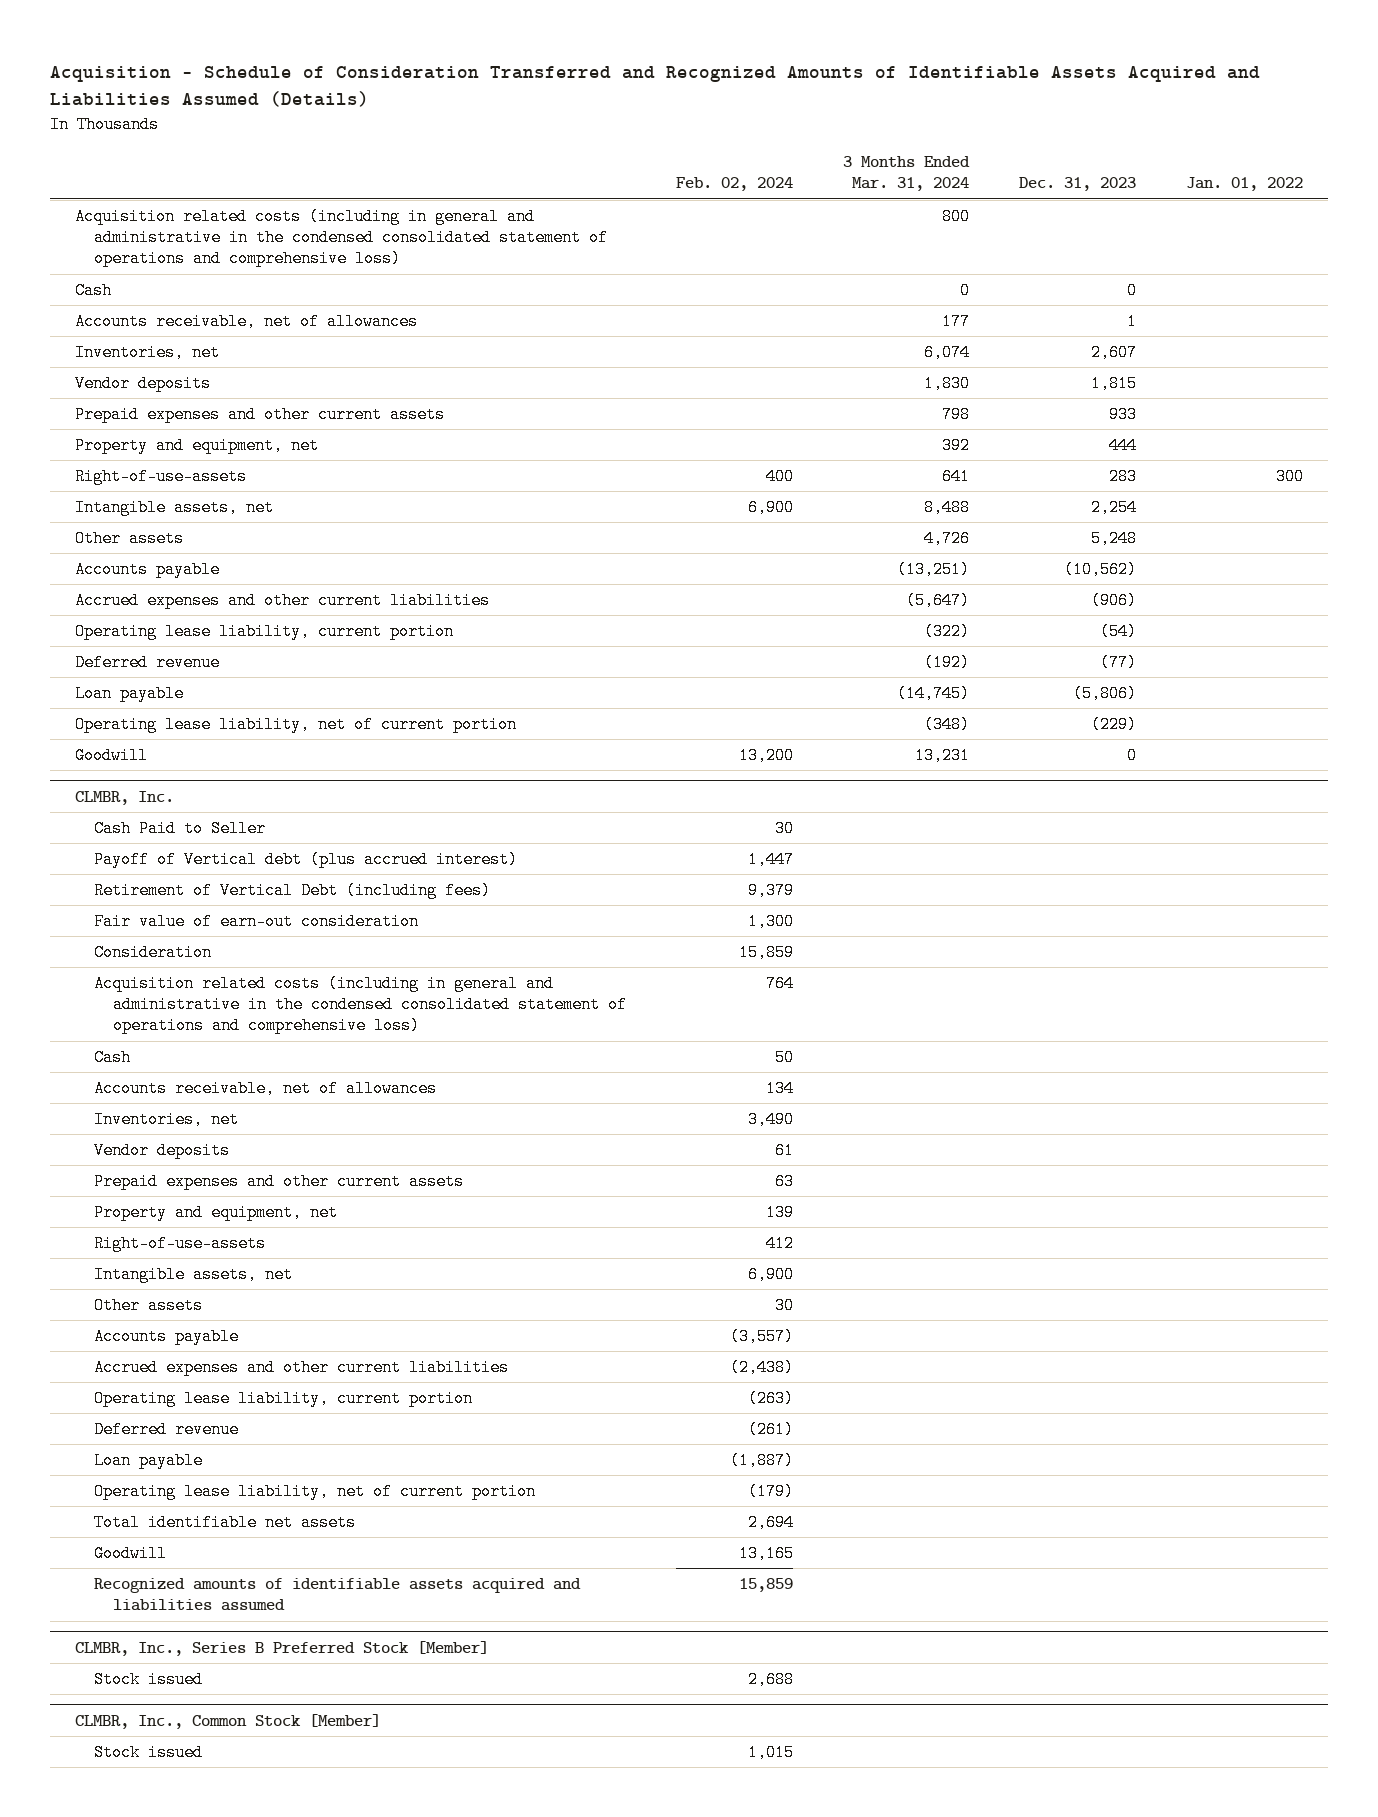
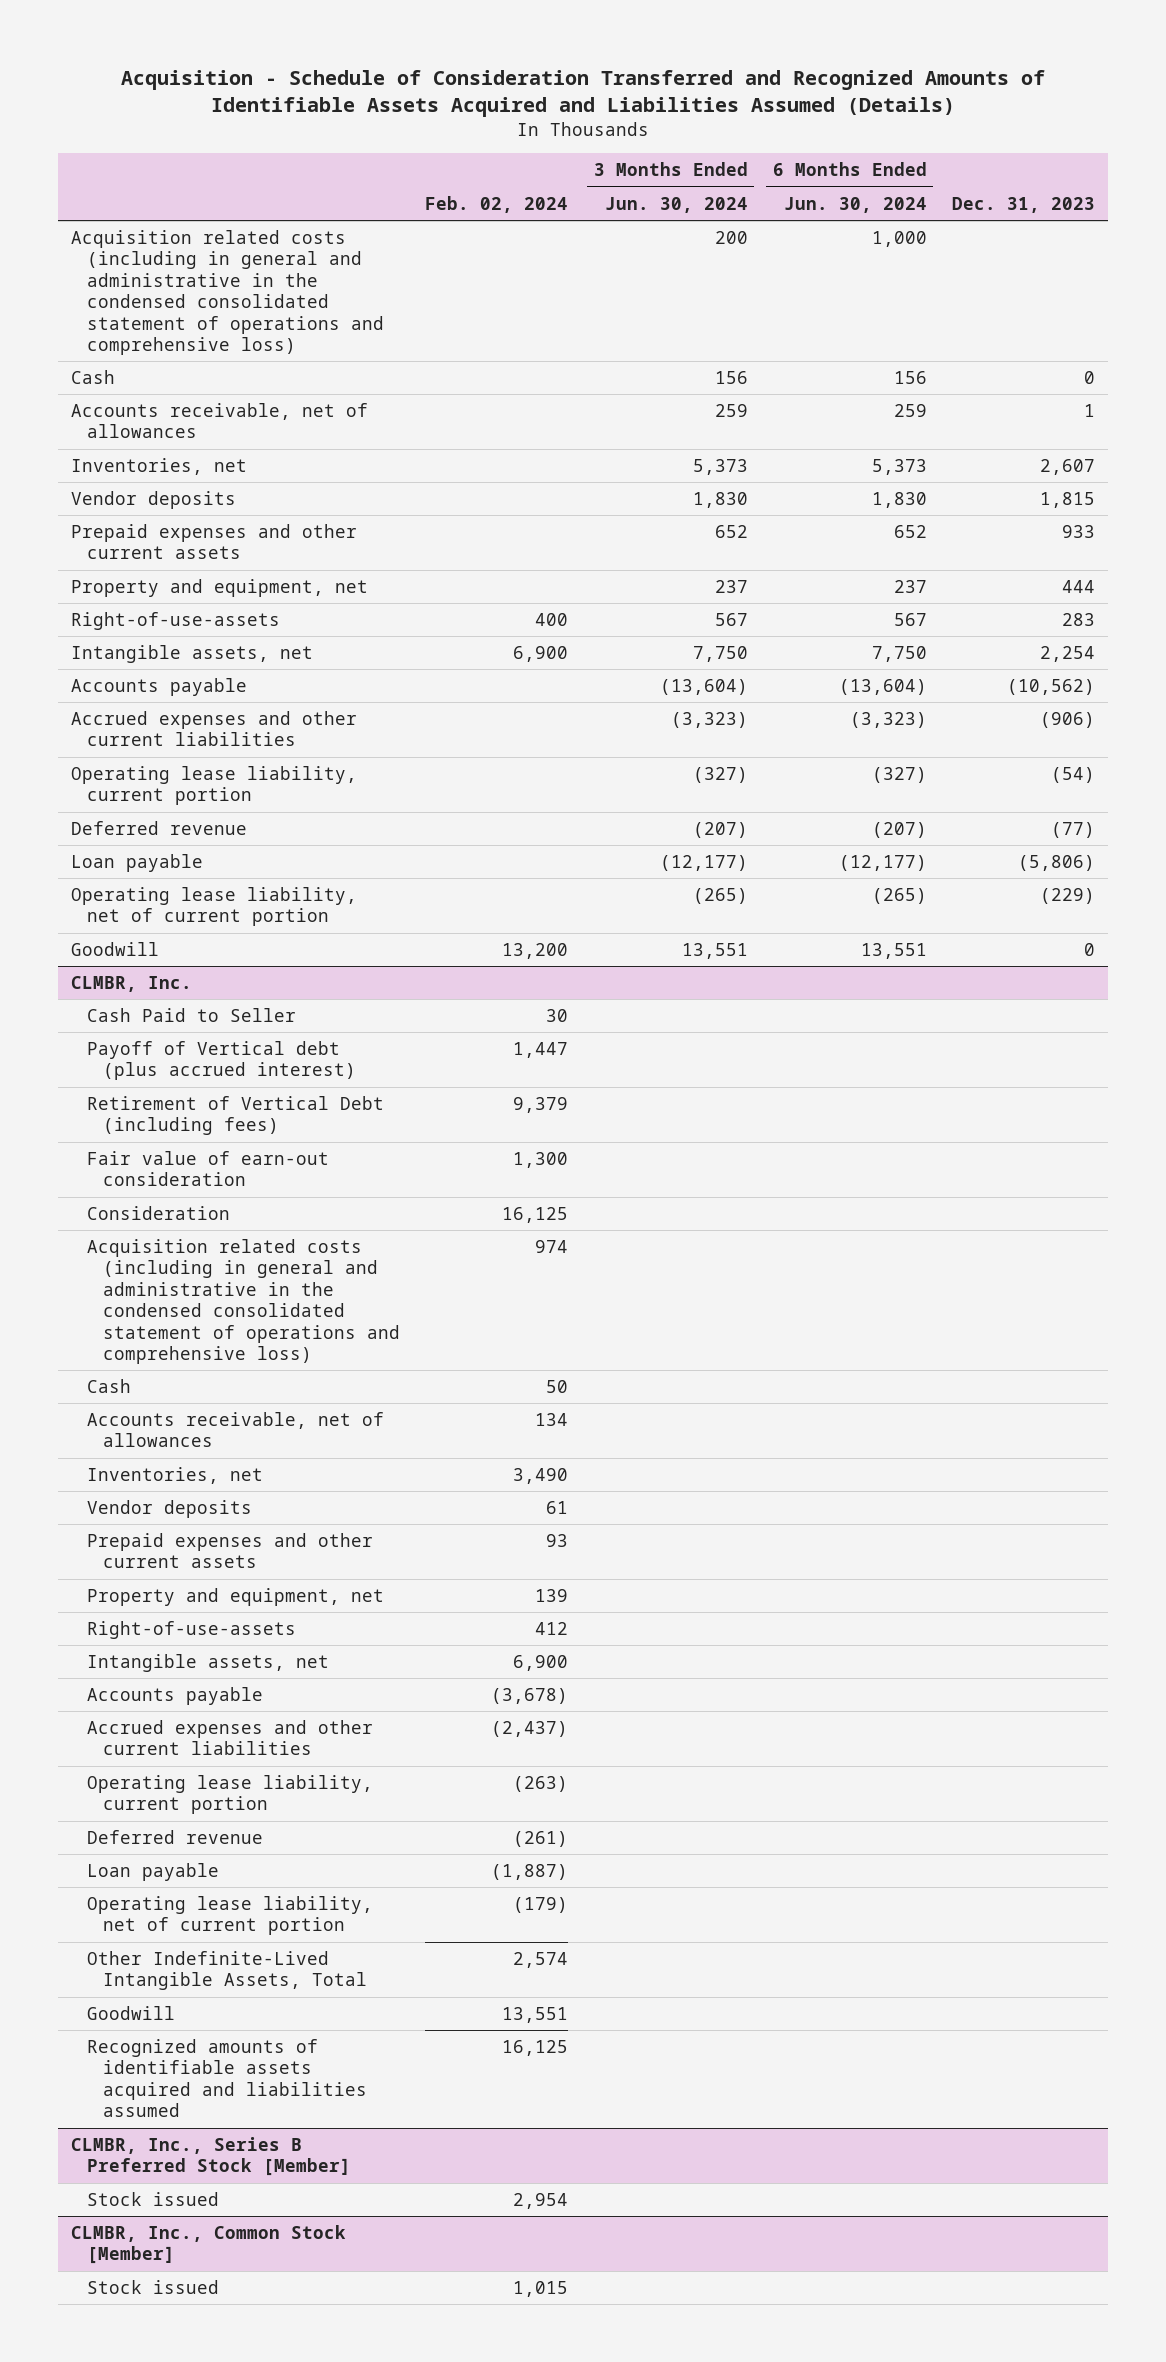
- | Feb. 02, 2024 | 3 Months Ended Mar. 31, 2024 | Dec. 31, 2023 | Jan. 01, 2022
+ | Feb. 02, 2024 | 3 Months Ended Jun. 30, 2024 | 6 Months Ended Jun. 30, 2024 | Dec. 31, 2023
- Other assets | | 4,726 | 5,248 |
@ CLMBR, Inc.
- Consideration | 15,859 | | |
- Acquisition related costs (including in general and administrative in the condensed consolidated statement of operations and comprehensive loss) | 764 | | |
+ Consideration | 16,125 | | |
+ Acquisition related costs (including in general and administrative in the condensed consolidated statement of operations and comprehensive loss) | 974 | | |
- Prepaid expenses and other current assets | 63 | | |
+ Prepaid expenses and other current assets | 93 | | |
- Other assets | 30 | | |
- Accounts payable | (3,557) | | |
- Accrued expenses and other current liabilities | (2,438) | | |
+ Accounts payable | (3,678) | | |
+ Accrued expenses and other current liabilities | (2,437) | | |
- Total identifiable net assets | 2,694 | | |
- Goodwill | 13,165 | | |
- Recognized amounts of identifiable assets acquired and liabilities assumed | 15,859 | | |
+ Other Indefinite-Lived Intangible Assets, Total | 2,574 | | |
+ Goodwill | 13,551 | | |
+ Recognized amounts of identifiable assets acquired and liabilities assumed | 16,125 | | |
@ CLMBR, Inc., Series B Preferred Stock [Member]
- Stock issued | 2,688 | | |
+ Stock issued | 2,954 | | |

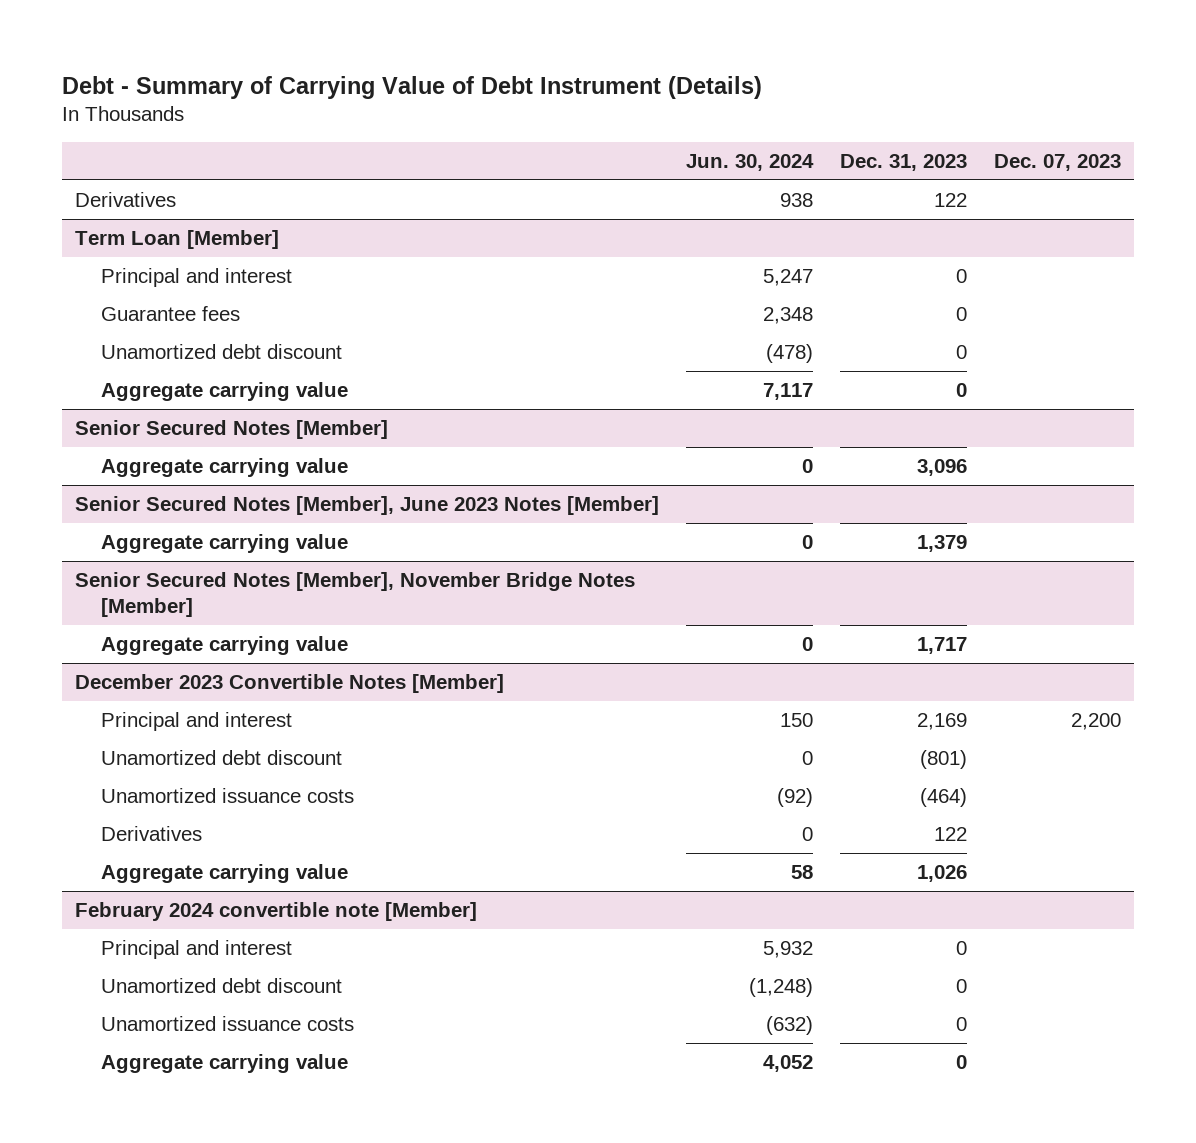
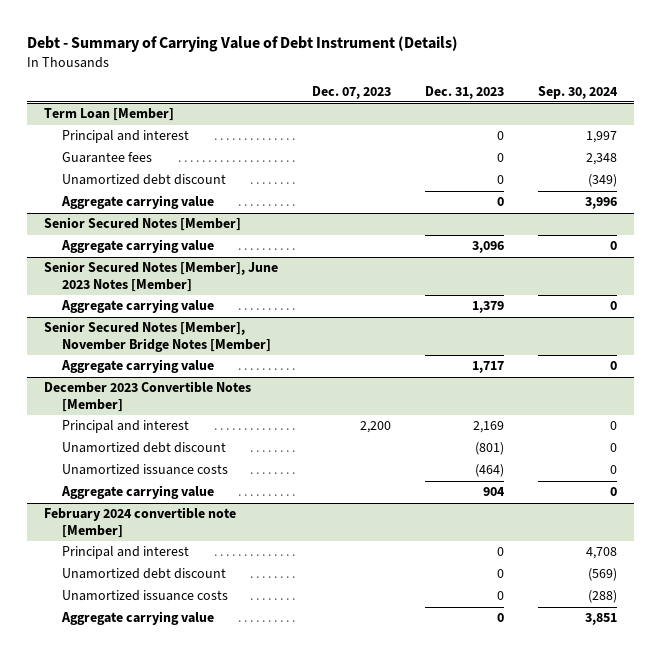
- | Jun. 30, 2024 | Dec. 31, 2023 | Dec. 07, 2023
+ | Dec. 07, 2023 | Dec. 31, 2023 | Sep. 30, 2024
- Derivatives | 938 | 122 |
@ December 2023 Convertible Notes [Member]
- Derivatives | 0 | 122 |
- Aggregate carrying value | 58 | 1,026 |
+ Aggregate carrying value | | 904 | 0

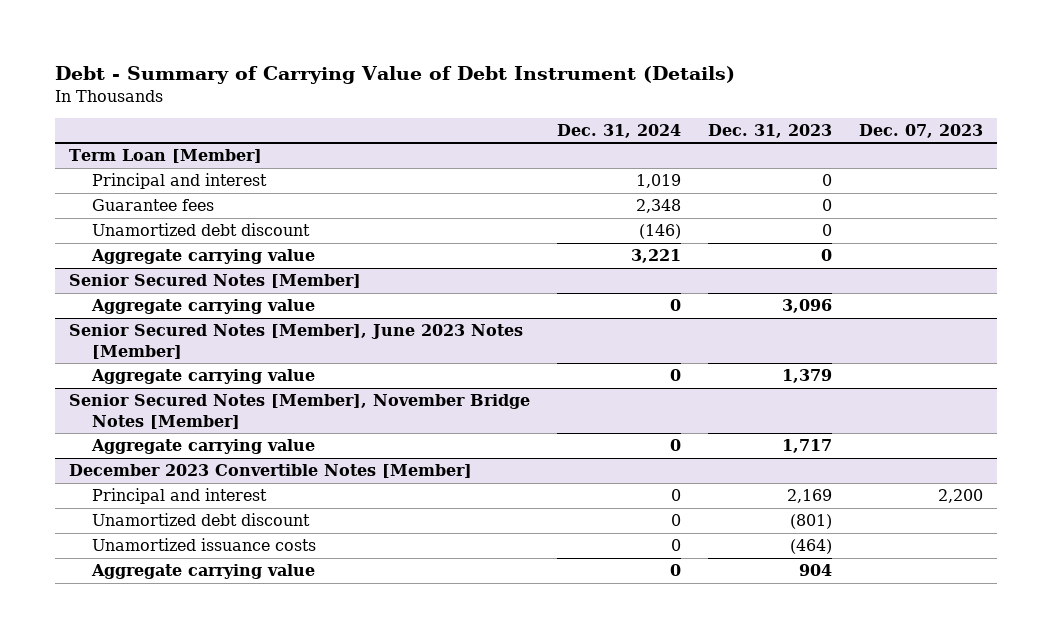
- | Dec. 07, 2023 | Dec. 31, 2023 | Sep. 30, 2024
+ | Dec. 31, 2024 | Dec. 31, 2023 | Dec. 07, 2023
- February 2024 convertible note [Member]
- Principal and interest | | 0 | 4,708
- Unamortized debt discount | | 0 | (569)
- Unamortized issuance costs | | 0 | (288)
- Aggregate carrying value | | 0 | 3,851

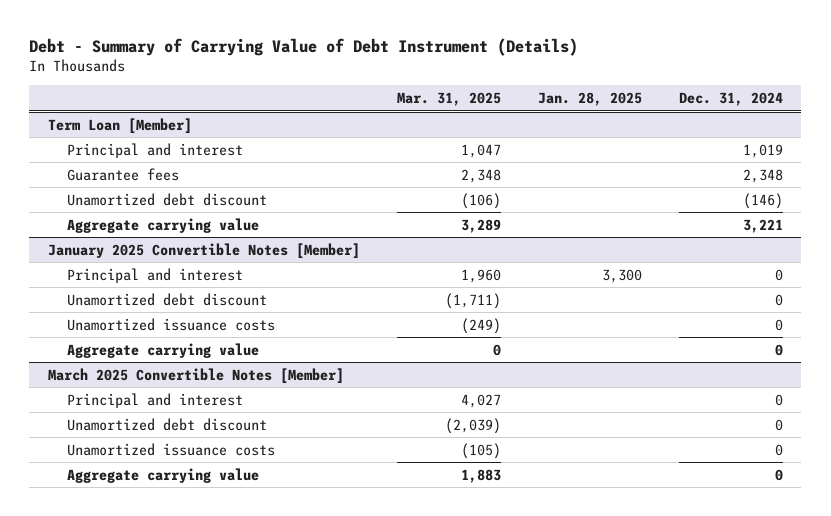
- | Dec. 31, 2024 | Dec. 31, 2023 | Dec. 07, 2023
+ | Mar. 31, 2025 | Jan. 28, 2025 | Dec. 31, 2024
- Senior Secured Notes [Member]
- Aggregate carrying value | 0 | 3,096 |
- Senior Secured Notes [Member], June 2023 Notes [Member]
- Aggregate carrying value | 0 | 1,379 |
- Senior Secured Notes [Member], November Bridge Notes [Member]
+ January 2025 Convertible Notes [Member]
+ Principal and interest | 1,960 | 3,300 | 0
+ Unamortized debt discount | (1,711) | | 0
+ Unamortized issuance costs | (249) | | 0
- December 2023 Convertible Notes [Member]
+ March 2025 Convertible Notes [Member]

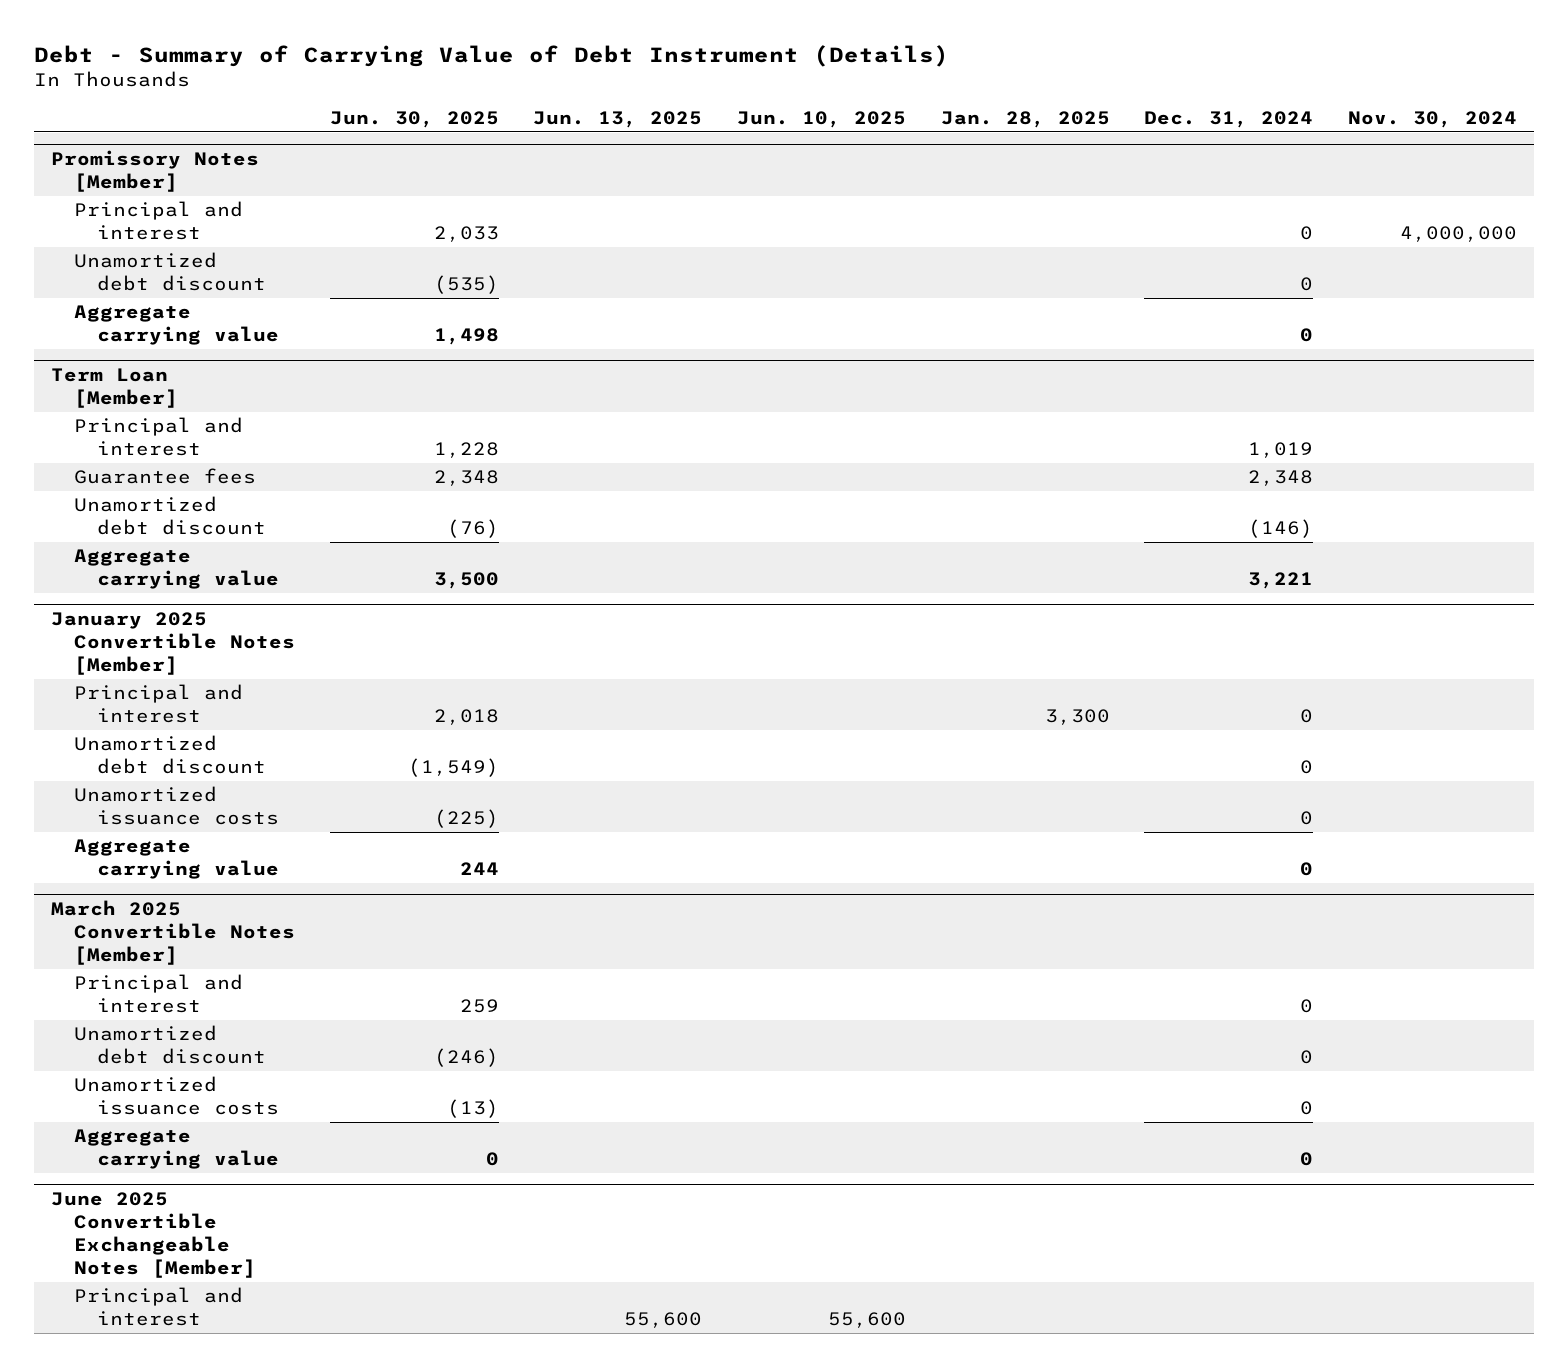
- | Mar. 31, 2025 | Jan. 28, 2025 | Dec. 31, 2024
+ | Jun. 30, 2025 | Jun. 13, 2025 | Jun. 10, 2025 | Jan. 28, 2025 | Dec. 31, 2024 | Nov. 30, 2024
+ Promissory Notes [Member]
+ Principal and interest | 2,033 | | | | 0 | 4,000,000
+ Unamortized debt discount | (535) | | | | 0 |
+ Aggregate carrying value | 1,498 | | | | 0 |
+ June 2025 Convertible Exchangeable Notes [Member]
+ Principal and interest | | 55,600 | 55,600 | | |

